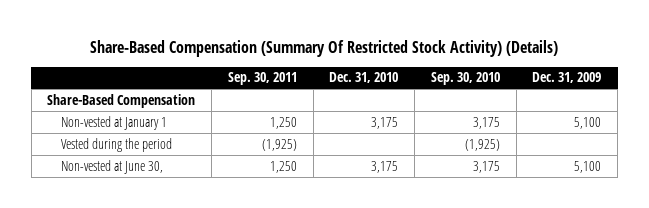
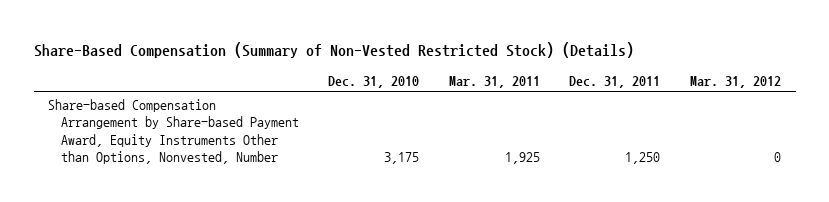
- Share-Based Compensation (Summary Of Restricted Stock Activity) (Details)
+ Share-Based Compensation (Summary of Non-Vested Restricted Stock) (Details)
- | Sep. 30, 2011 | Dec. 31, 2010 | Sep. 30, 2010 | Dec. 31, 2009
+ | Dec. 31, 2010 | Mar. 31, 2011 | Dec. 31, 2011 | Mar. 31, 2012
- Share-Based Compensation
- Non-vested at January 1 | 1,250 | 3,175 | 3,175 | 5,100
- Vested during the period | (1,925) | | (1,925) |
- Non-vested at June 30, | 1,250 | 3,175 | 3,175 | 5,100
+ Share-based Compensation Arrangement by Share-based Payment Award, Equity Instruments Other than Options, Nonvested, Number | 3,175 | 1,925 | 1,250 | 0

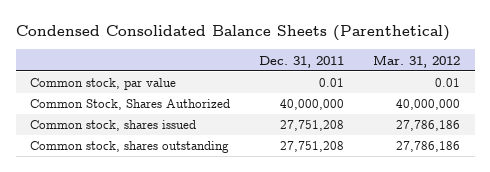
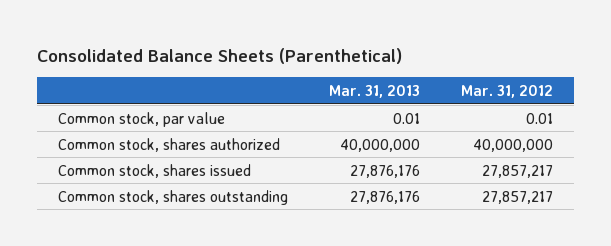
- Condensed Consolidated Balance Sheets (Parenthetical)
+ Consolidated Balance Sheets (Parenthetical)
- | Dec. 31, 2011 | Mar. 31, 2012
+ | Mar. 31, 2013 | Mar. 31, 2012
- Common Stock, Shares Authorized | 40,000,000 | 40,000,000
- Common stock, shares issued | 27,751,208 | 27,786,186
- Common stock, shares outstanding | 27,751,208 | 27,786,186
+ Common stock, shares authorized | 40,000,000 | 40,000,000
+ Common stock, shares issued | 27,876,176 | 27,857,217
+ Common stock, shares outstanding | 27,876,176 | 27,857,217

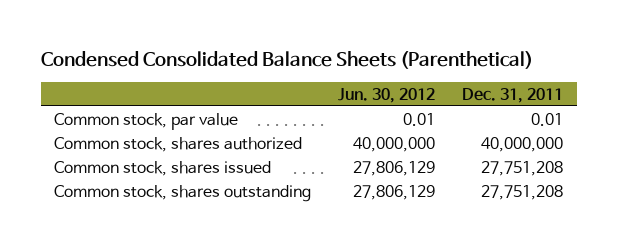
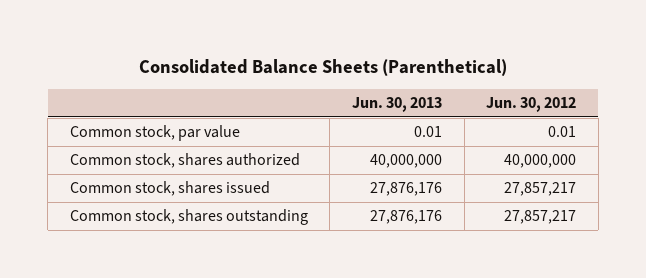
- Condensed Consolidated Balance Sheets (Parenthetical)
+ Consolidated Balance Sheets (Parenthetical)
- | Jun. 30, 2012 | Dec. 31, 2011
+ | Jun. 30, 2013 | Jun. 30, 2012
- Common stock, shares issued | 27,806,129 | 27,751,208
- Common stock, shares outstanding | 27,806,129 | 27,751,208
+ Common stock, shares issued | 27,876,176 | 27,857,217
+ Common stock, shares outstanding | 27,876,176 | 27,857,217

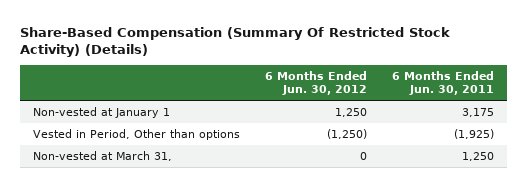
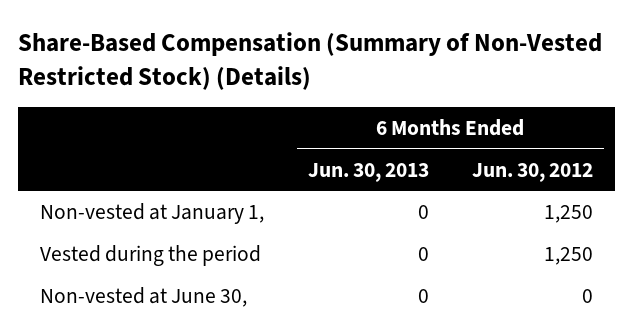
- Share-Based Compensation (Summary Of Restricted Stock Activity) (Details)
+ Share-Based Compensation (Summary of Non-Vested Restricted Stock) (Details)
- | 6 Months Ended Jun. 30, 2012 | 6 Months Ended Jun. 30, 2011
+ | 6 Months Ended Jun. 30, 2013 | 6 Months Ended Jun. 30, 2012
- Non-vested at January 1 | 1,250 | 3,175
- Vested in Period, Other than options | (1,250) | (1,925)
- Non-vested at March 31, | 0 | 1,250
+ Non-vested at January 1, | 0 | 1,250
+ Vested during the period | 0 | 1,250
+ Non-vested at June 30, | 0 | 0

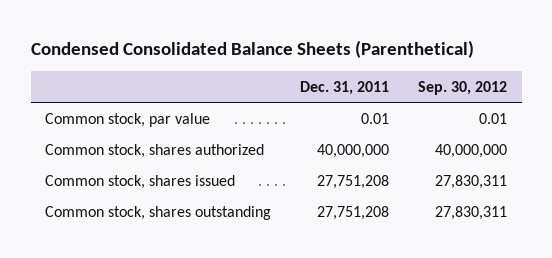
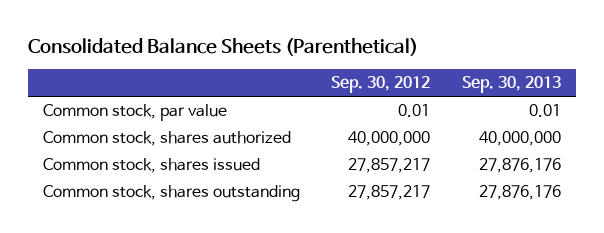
- Condensed Consolidated Balance Sheets (Parenthetical)
+ Consolidated Balance Sheets (Parenthetical)
- | Dec. 31, 2011 | Sep. 30, 2012
+ | Sep. 30, 2012 | Sep. 30, 2013
- Common stock, shares issued | 27,751,208 | 27,830,311
- Common stock, shares outstanding | 27,751,208 | 27,830,311
+ Common stock, shares issued | 27,857,217 | 27,876,176
+ Common stock, shares outstanding | 27,857,217 | 27,876,176

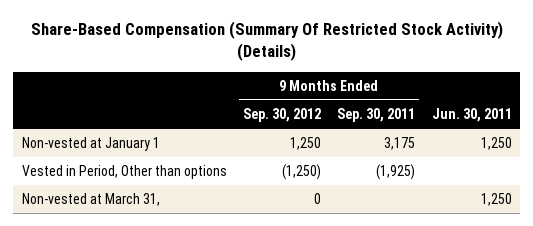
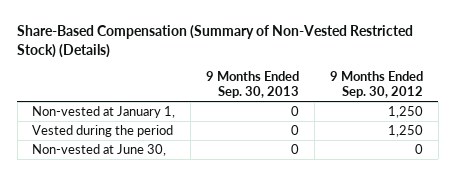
- Share-Based Compensation (Summary Of Restricted Stock Activity) (Details)
+ Share-Based Compensation (Summary of Non-Vested Restricted Stock) (Details)
- | 9 Months Ended Sep. 30, 2012 | 9 Months Ended Sep. 30, 2011 | Jun. 30, 2011
+ | 9 Months Ended Sep. 30, 2013 | 9 Months Ended Sep. 30, 2012
- Non-vested at January 1 | 1,250 | 3,175 | 1,250
- Vested in Period, Other than options | (1,250) | (1,925) |
- Non-vested at March 31, | 0 | | 1,250
+ Non-vested at January 1, | 0 | 1,250
+ Vested during the period | 0 | 1,250
+ Non-vested at June 30, | 0 | 0

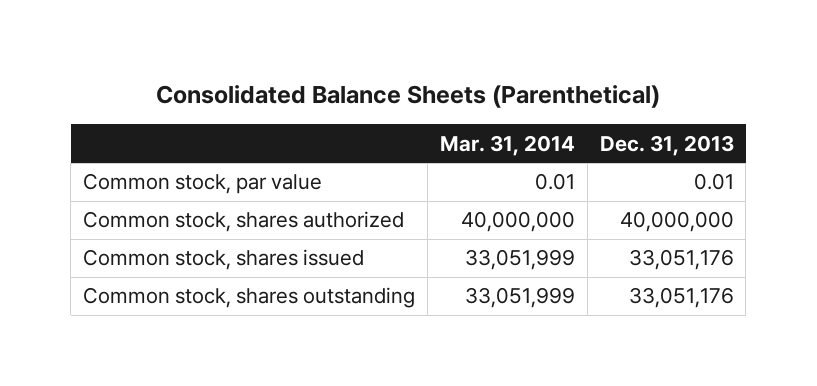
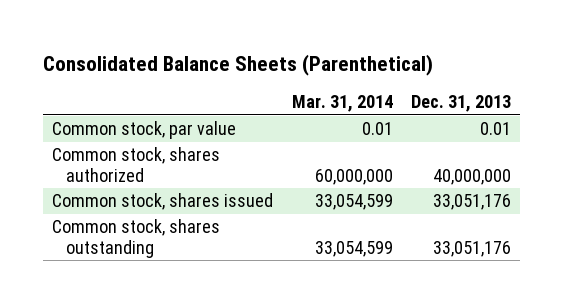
- Common stock, shares authorized | 40,000,000 | 40,000,000
- Common stock, shares issued | 33,051,999 | 33,051,176
- Common stock, shares outstanding | 33,051,999 | 33,051,176
+ Common stock, shares authorized | 60,000,000 | 40,000,000
+ Common stock, shares issued | 33,054,599 | 33,051,176
+ Common stock, shares outstanding | 33,054,599 | 33,051,176

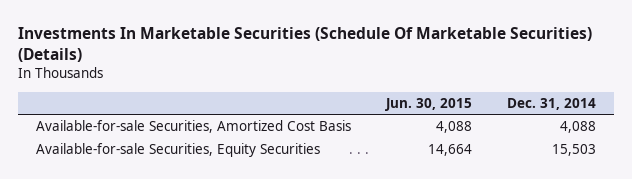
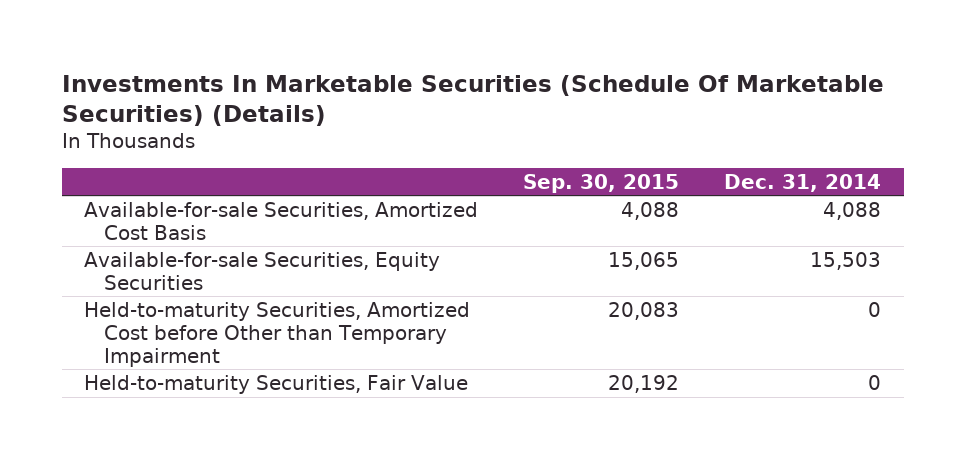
- | Jun. 30, 2015 | Dec. 31, 2014
+ | Sep. 30, 2015 | Dec. 31, 2014
+ Held-to-maturity Securities, Amortized Cost before Other than Temporary Impairment | 20,083 | 0
+ Held-to-maturity Securities, Fair Value | 20,192 | 0

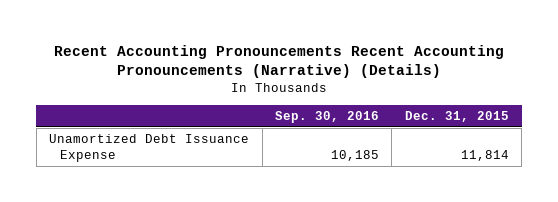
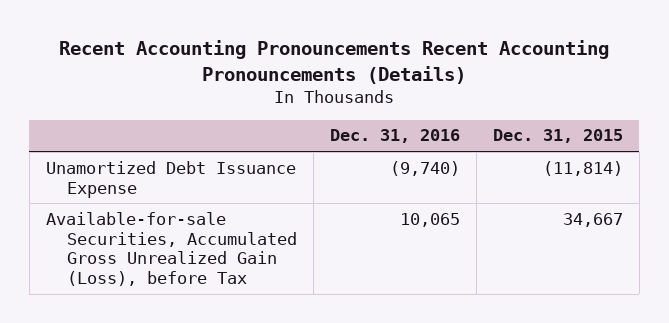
- Recent Accounting Pronouncements Recent Accounting Pronouncements (Narrative) (Details)
+ Recent Accounting Pronouncements Recent Accounting Pronouncements (Details)
- | Sep. 30, 2016 | Dec. 31, 2015
+ | Dec. 31, 2016 | Dec. 31, 2015
- Unamortized Debt Issuance Expense | 10,185 | 11,814
+ Unamortized Debt Issuance Expense | (9,740) | (11,814)
+ Available-for-sale Securities, Accumulated Gross Unrealized Gain (Loss), before Tax | 10,065 | 34,667

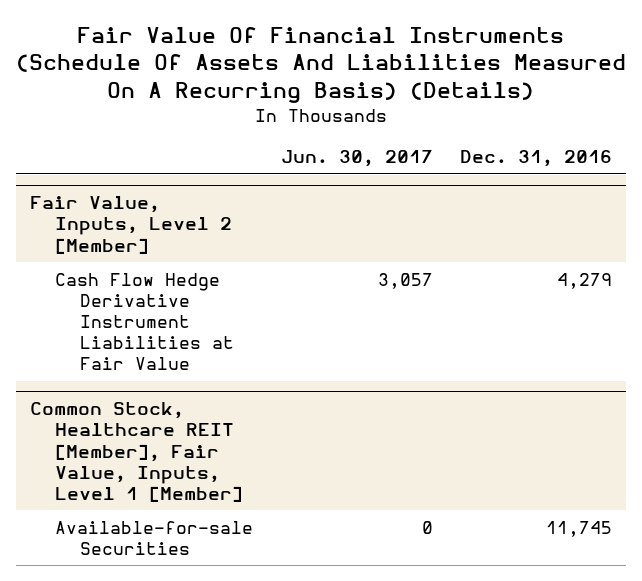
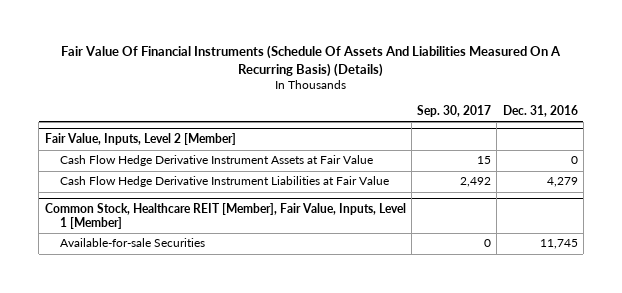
- | Jun. 30, 2017 | Dec. 31, 2016
+ | Sep. 30, 2017 | Dec. 31, 2016
@ Fair Value, Inputs, Level 2 [Member]
+ Cash Flow Hedge Derivative Instrument Assets at Fair Value | 15 | 0

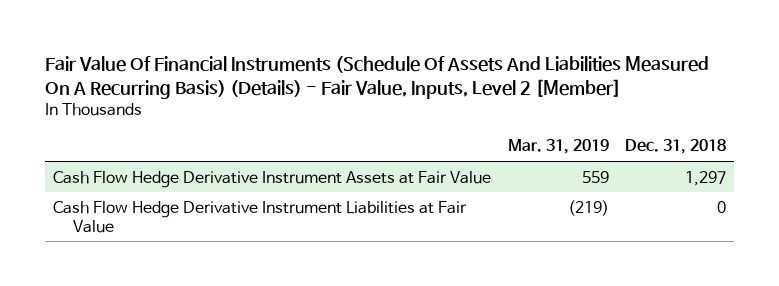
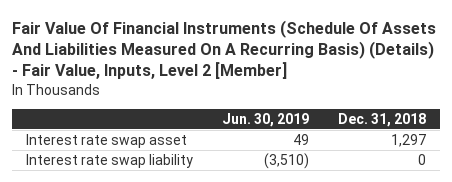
- | Mar. 31, 2019 | Dec. 31, 2018
+ | Jun. 30, 2019 | Dec. 31, 2018
- Cash Flow Hedge Derivative Instrument Assets at Fair Value | 559 | 1,297
- Cash Flow Hedge Derivative Instrument Liabilities at Fair Value | (219) | 0
+ Interest rate swap asset | 49 | 1,297
+ Interest rate swap liability | (3,510) | 0

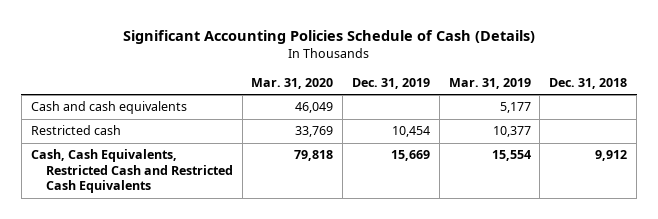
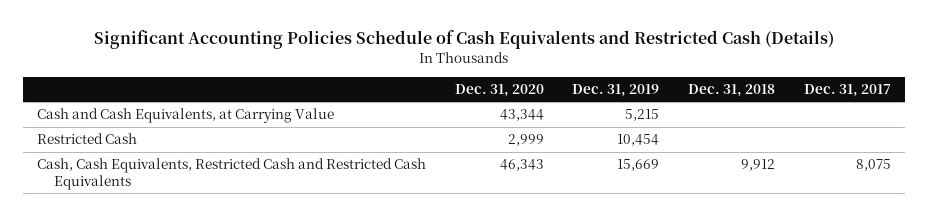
- Significant Accounting Policies Schedule of Cash (Details)
+ Significant Accounting Policies Schedule of Cash Equivalents and Restricted Cash (Details)
- | Mar. 31, 2020 | Dec. 31, 2019 | Mar. 31, 2019 | Dec. 31, 2018
+ | Dec. 31, 2020 | Dec. 31, 2019 | Dec. 31, 2018 | Dec. 31, 2017
- Cash and cash equivalents | 46,049 | | 5,177 |
- Restricted cash | 33,769 | 10,454 | 10,377 |
+ Cash and Cash Equivalents, at Carrying Value | 43,344 | 5,215 | |
+ Restricted Cash | 2,999 | 10,454 | |

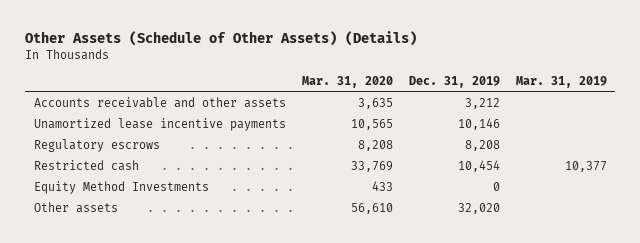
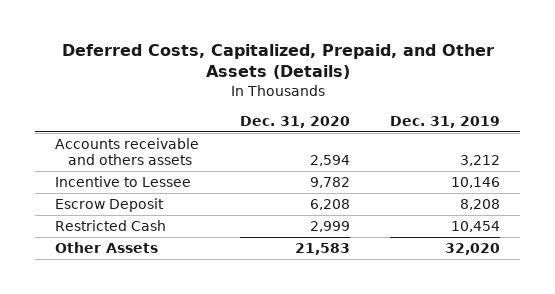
- Other Assets (Schedule of Other Assets) (Details)
+ Deferred Costs, Capitalized, Prepaid, and Other Assets (Details)
- | Mar. 31, 2020 | Dec. 31, 2019 | Mar. 31, 2019
+ | Dec. 31, 2020 | Dec. 31, 2019
- Accounts receivable and other assets | 3,635 | 3,212 |
- Unamortized lease incentive payments | 10,565 | 10,146 |
- Regulatory escrows | 8,208 | 8,208 |
- Restricted cash | 33,769 | 10,454 | 10,377
- Equity Method Investments | 433 | 0 |
- Other assets | 56,610 | 32,020 |
+ Accounts receivable and others assets | 2,594 | 3,212
+ Incentive to Lessee | 9,782 | 10,146
+ Escrow Deposit | 6,208 | 8,208
+ Restricted Cash | 2,999 | 10,454
+ Other Assets | 21,583 | 32,020

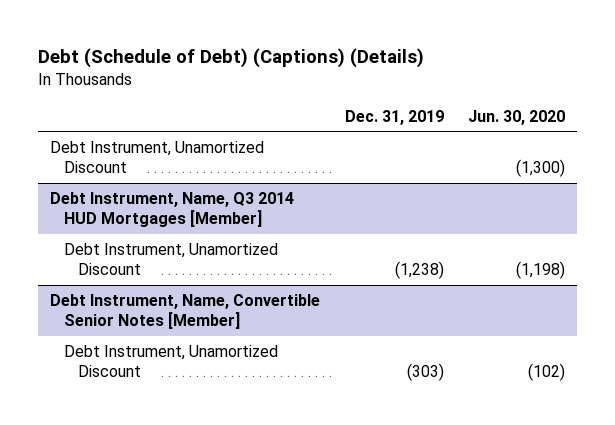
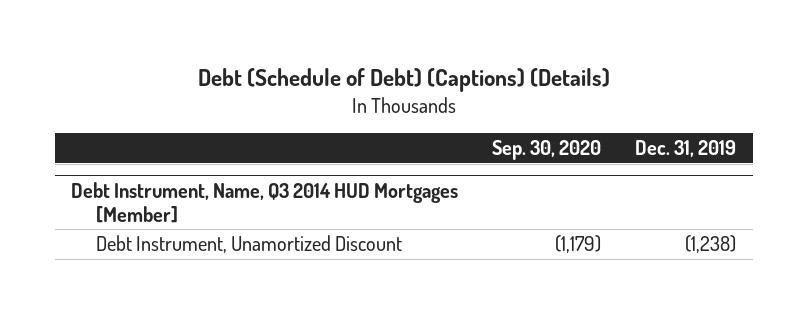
- | Dec. 31, 2019 | Jun. 30, 2020
+ | Sep. 30, 2020 | Dec. 31, 2019
- Debt Instrument, Unamortized Discount | | (1,300)
- Debt Instrument, Name, Convertible Senior Notes [Member]
- Debt Instrument, Unamortized Discount | (303) | (102)

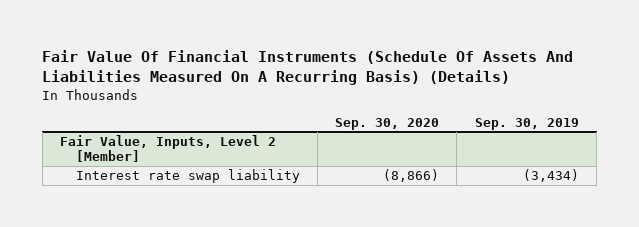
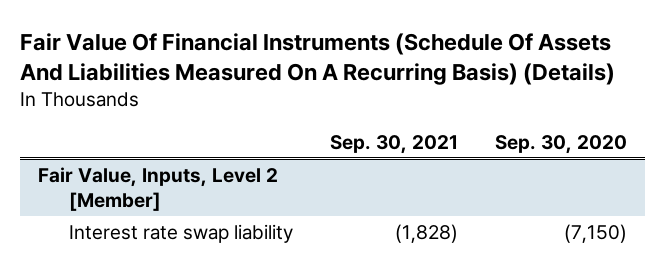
- | Sep. 30, 2020 | Sep. 30, 2019
+ | Sep. 30, 2021 | Sep. 30, 2020
@ Fair Value, Inputs, Level 2 [Member]
- Interest rate swap liability | (8,866) | (3,434)
+ Interest rate swap liability | (1,828) | (7,150)

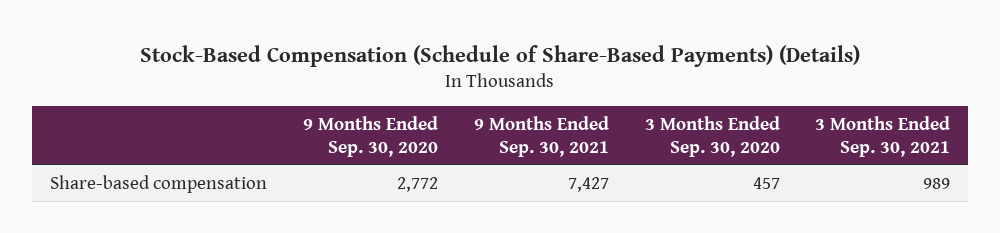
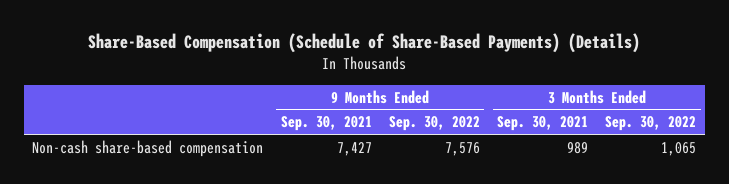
- Stock-Based Compensation (Schedule of Share-Based Payments) (Details)
+ Share-Based Compensation (Schedule of Share-Based Payments) (Details)
- | 9 Months Ended Sep. 30, 2020 | 9 Months Ended Sep. 30, 2021 | 3 Months Ended Sep. 30, 2020 | 3 Months Ended Sep. 30, 2021
+ | 9 Months Ended Sep. 30, 2021 | 9 Months Ended Sep. 30, 2022 | 3 Months Ended Sep. 30, 2021 | 3 Months Ended Sep. 30, 2022
- Share-based compensation | 2,772 | 7,427 | 457 | 989
+ Non-cash share-based compensation | 7,427 | 7,576 | 989 | 1,065

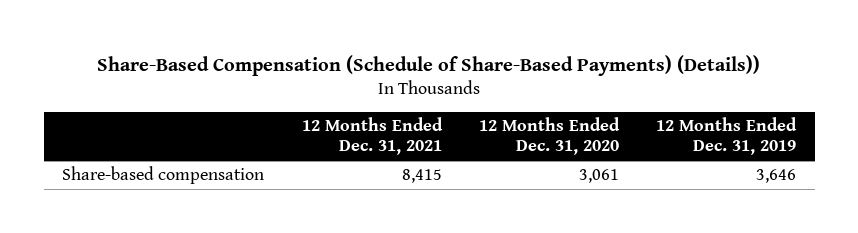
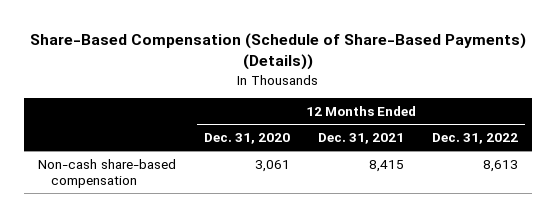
- | 12 Months Ended Dec. 31, 2021 | 12 Months Ended Dec. 31, 2020 | 12 Months Ended Dec. 31, 2019
+ | 12 Months Ended Dec. 31, 2020 | 12 Months Ended Dec. 31, 2021 | 12 Months Ended Dec. 31, 2022
- Share-based compensation | 8,415 | 3,061 | 3,646
+ Non-cash share-based compensation | 3,061 | 8,415 | 8,613

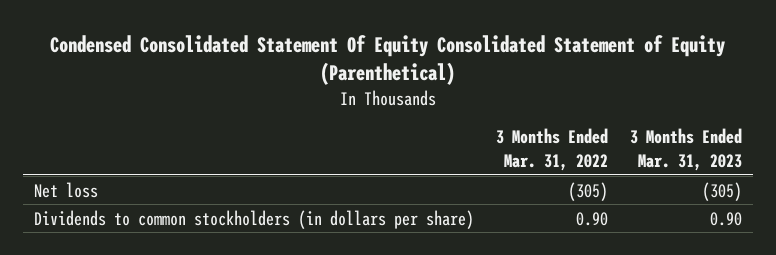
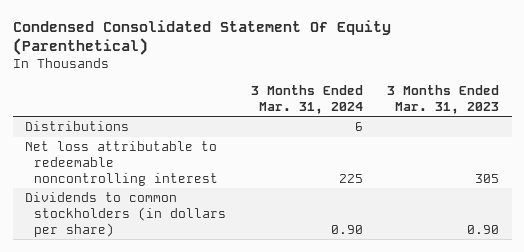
- Condensed Consolidated Statement Of Equity Consolidated Statement of Equity (Parenthetical)
+ Condensed Consolidated Statement Of Equity (Parenthetical)
- | 3 Months Ended Mar. 31, 2022 | 3 Months Ended Mar. 31, 2023
+ | 3 Months Ended Mar. 31, 2024 | 3 Months Ended Mar. 31, 2023
- Net loss | (305) | (305)
+ Distributions | 6 |
+ Net loss attributable to redeemable noncontrolling interest | 225 | 305

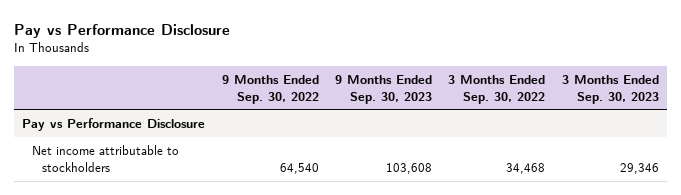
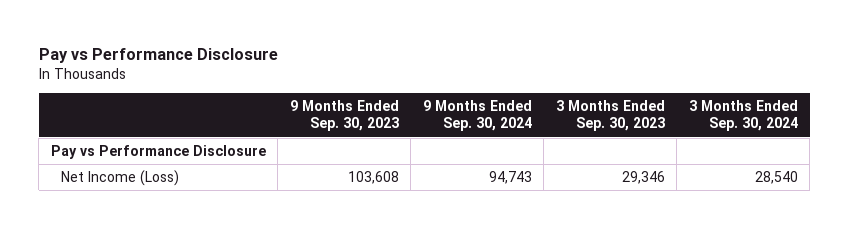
- | 9 Months Ended Sep. 30, 2022 | 9 Months Ended Sep. 30, 2023 | 3 Months Ended Sep. 30, 2022 | 3 Months Ended Sep. 30, 2023
+ | 9 Months Ended Sep. 30, 2023 | 9 Months Ended Sep. 30, 2024 | 3 Months Ended Sep. 30, 2023 | 3 Months Ended Sep. 30, 2024
- Net income attributable to stockholders | 64,540 | 103,608 | 34,468 | 29,346
+ Net Income (Loss) | 103,608 | 94,743 | 29,346 | 28,540

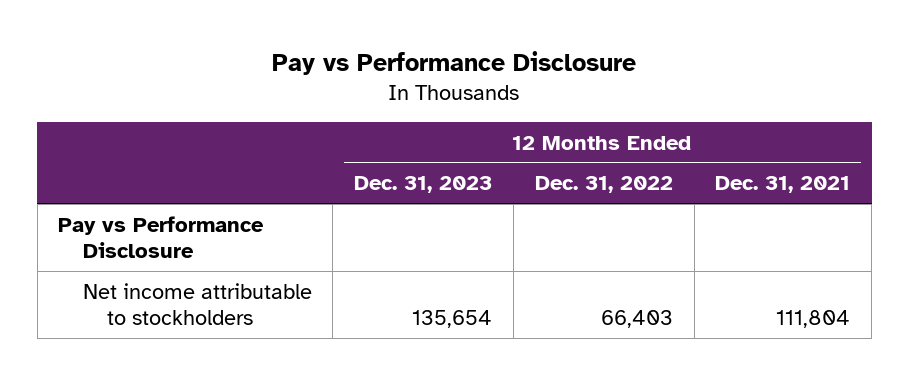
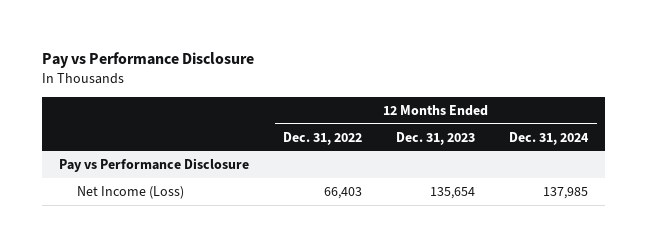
- | 12 Months Ended Dec. 31, 2023 | 12 Months Ended Dec. 31, 2022 | 12 Months Ended Dec. 31, 2021
+ | 12 Months Ended Dec. 31, 2022 | 12 Months Ended Dec. 31, 2023 | 12 Months Ended Dec. 31, 2024
- Net income attributable to stockholders | 135,654 | 66,403 | 111,804
+ Net Income (Loss) | 66,403 | 135,654 | 137,985

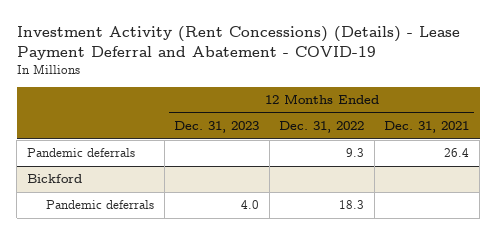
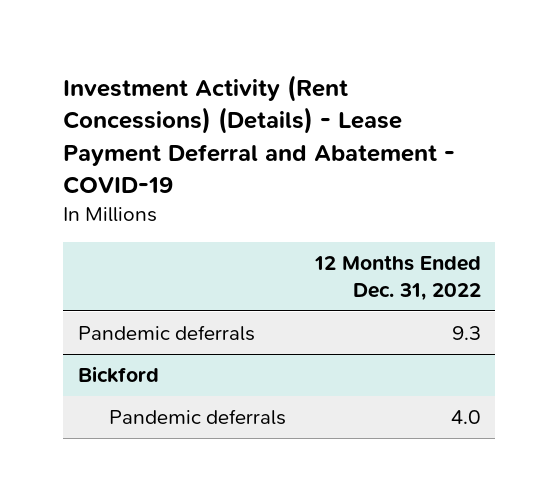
- | 12 Months Ended Dec. 31, 2023 | 12 Months Ended Dec. 31, 2022 | 12 Months Ended Dec. 31, 2021
+ | 12 Months Ended Dec. 31, 2022
@ Bickford
- Pandemic deferrals | 4.0 | 18.3 |
+ Pandemic deferrals | 4.0

